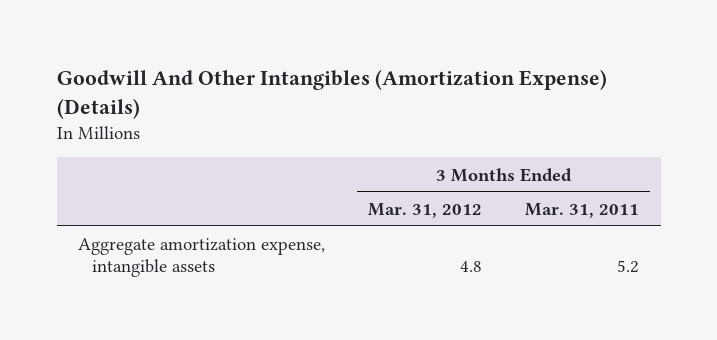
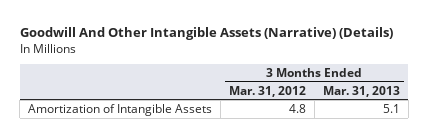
- Goodwill And Other Intangibles (Amortization Expense) (Details)
+ Goodwill And Other Intangible Assets (Narrative) (Details)
- | 3 Months Ended Mar. 31, 2012 | 3 Months Ended Mar. 31, 2011
+ | 3 Months Ended Mar. 31, 2012 | 3 Months Ended Mar. 31, 2013
- Aggregate amortization expense, intangible assets | 4.8 | 5.2
+ Amortization of Intangible Assets | 4.8 | 5.1

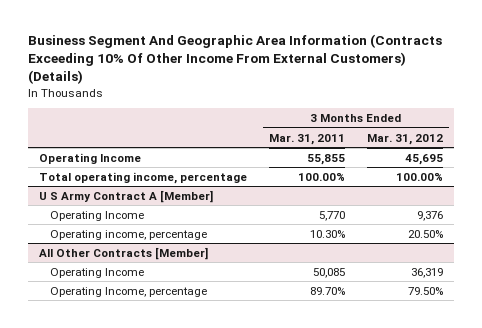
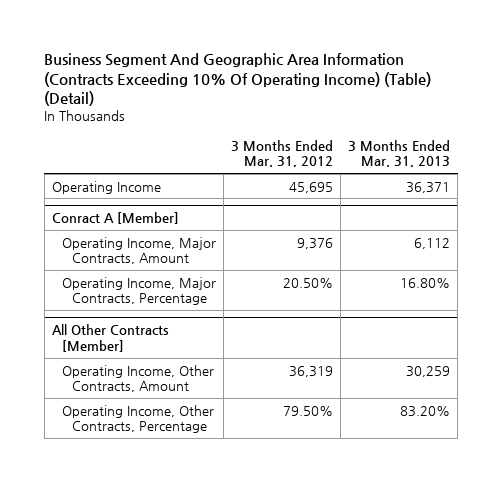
- Business Segment And Geographic Area Information (Contracts Exceeding 10% Of Other Income From External Customers) (Details)
+ Business Segment And Geographic Area Information (Contracts Exceeding 10% Of Operating Income) (Table) (Detail)
- | 3 Months Ended Mar. 31, 2011 | 3 Months Ended Mar. 31, 2012
+ | 3 Months Ended Mar. 31, 2012 | 3 Months Ended Mar. 31, 2013
- Total operating income, percentage | 100.00% | 100.00%
- U S Army Contract A [Member]
- Operating Income | 5,770 | 9,376
- Operating income, percentage | 10.30% | 20.50%
+ Conract A [Member]
+ Operating Income, Major Contracts, Amount | 9,376 | 6,112
+ Operating Income, Major Contracts, Percentage | 20.50% | 16.80%
@ All Other Contracts [Member]
- Operating Income | 50,085 | 36,319
- Operating Income, percentage | 89.70% | 79.50%
+ Operating Income, Other Contracts, Amount | 36,319 | 30,259
+ Operating Income, Other Contracts, Percentage | 79.50% | 83.20%

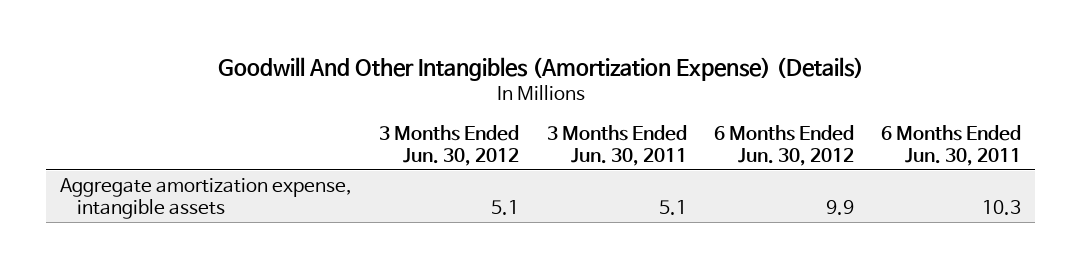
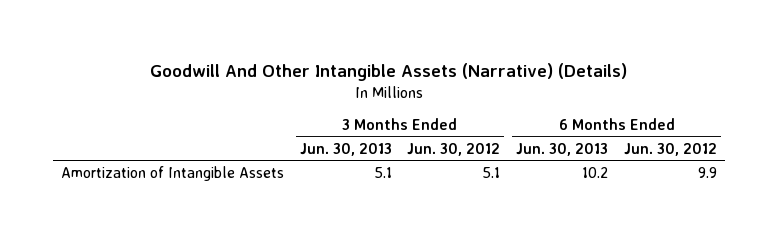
- Goodwill And Other Intangibles (Amortization Expense) (Details)
+ Goodwill And Other Intangible Assets (Narrative) (Details)
- | 3 Months Ended Jun. 30, 2012 | 3 Months Ended Jun. 30, 2011 | 6 Months Ended Jun. 30, 2012 | 6 Months Ended Jun. 30, 2011
+ | 3 Months Ended Jun. 30, 2013 | 3 Months Ended Jun. 30, 2012 | 6 Months Ended Jun. 30, 2013 | 6 Months Ended Jun. 30, 2012
- Aggregate amortization expense, intangible assets | 5.1 | 5.1 | 9.9 | 10.3
+ Amortization of Intangible Assets | 5.1 | 5.1 | 10.2 | 9.9

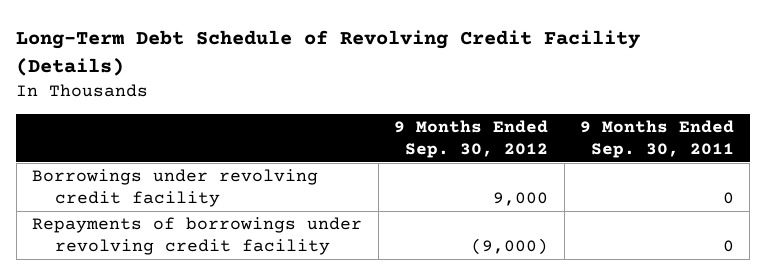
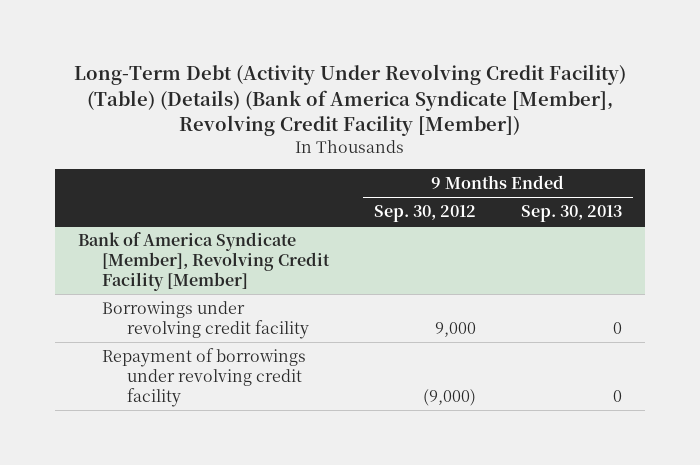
- Long-Term Debt Schedule of Revolving Credit Facility (Details)
+ Long-Term Debt (Activity Under Revolving Credit Facility) (Table) (Details) (Bank of America Syndicate [Member], Revolving Credit Facility [Member])
- | 9 Months Ended Sep. 30, 2012 | 9 Months Ended Sep. 30, 2011
+ | 9 Months Ended Sep. 30, 2012 | 9 Months Ended Sep. 30, 2013
+ Bank of America Syndicate [Member], Revolving Credit Facility [Member]
- Repayments of borrowings under revolving credit facility | (9,000) | 0
+ Repayment of borrowings under revolving credit facility | (9,000) | 0

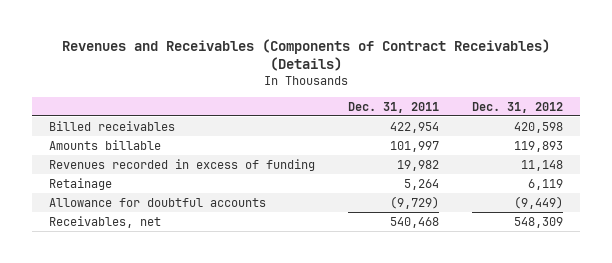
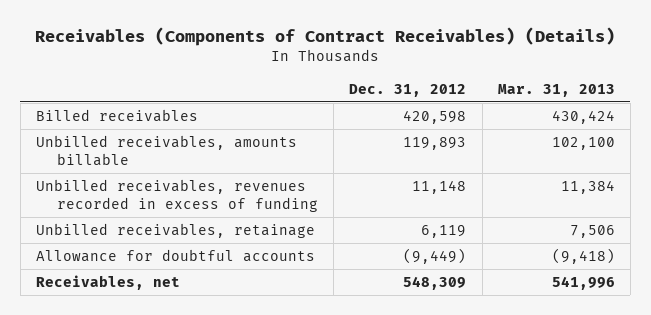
- Revenues and Receivables (Components of Contract Receivables) (Details)
+ Receivables (Components of Contract Receivables) (Details)
- | Dec. 31, 2011 | Dec. 31, 2012
+ | Dec. 31, 2012 | Mar. 31, 2013
- Amounts billable | 101,997 | 119,893
- Revenues recorded in excess of funding | 19,982 | 11,148
- Retainage | 5,264 | 6,119
+ Unbilled receivables, amounts billable | 119,893 | 102,100
+ Unbilled receivables, revenues recorded in excess of funding | 11,148 | 11,384
+ Unbilled receivables, retainage | 6,119 | 7,506

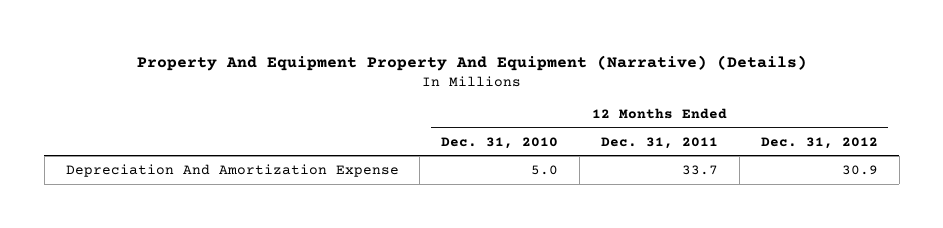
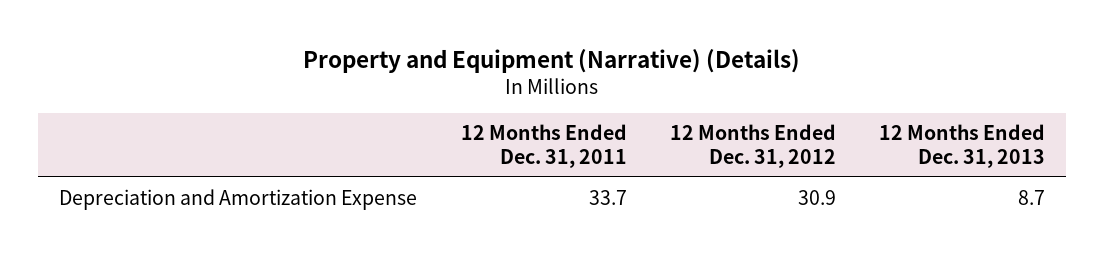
- Property And Equipment Property And Equipment (Narrative) (Details)
+ Property and Equipment (Narrative) (Details)
- | 12 Months Ended Dec. 31, 2010 | 12 Months Ended Dec. 31, 2011 | 12 Months Ended Dec. 31, 2012
+ | 12 Months Ended Dec. 31, 2011 | 12 Months Ended Dec. 31, 2012 | 12 Months Ended Dec. 31, 2013
- Depreciation And Amortization Expense | 5.0 | 33.7 | 30.9
+ Depreciation and Amortization Expense | 33.7 | 30.9 | 8.7

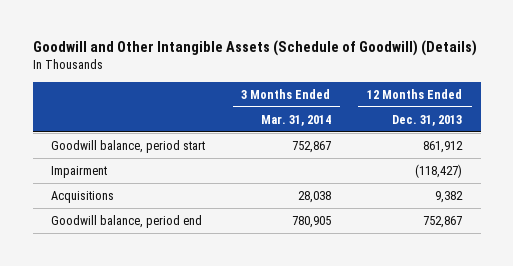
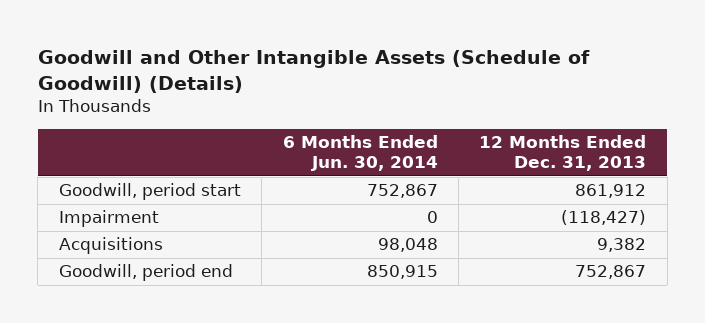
- | 3 Months Ended Mar. 31, 2014 | 12 Months Ended Dec. 31, 2013
+ | 6 Months Ended Jun. 30, 2014 | 12 Months Ended Dec. 31, 2013
- Goodwill balance, period start | 752,867 | 861,912
+ Goodwill, period start | 752,867 | 861,912
- Goodwill balance, period end | 780,905 | 752,867
+ Goodwill, period end | 850,915 | 752,867

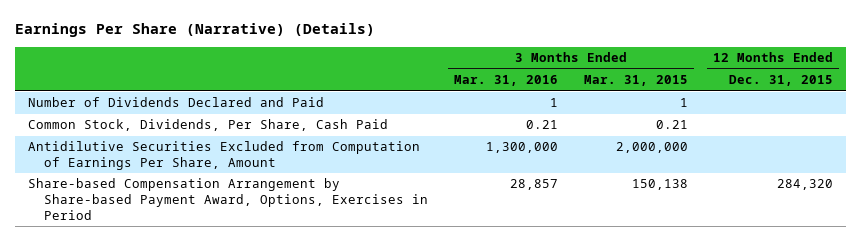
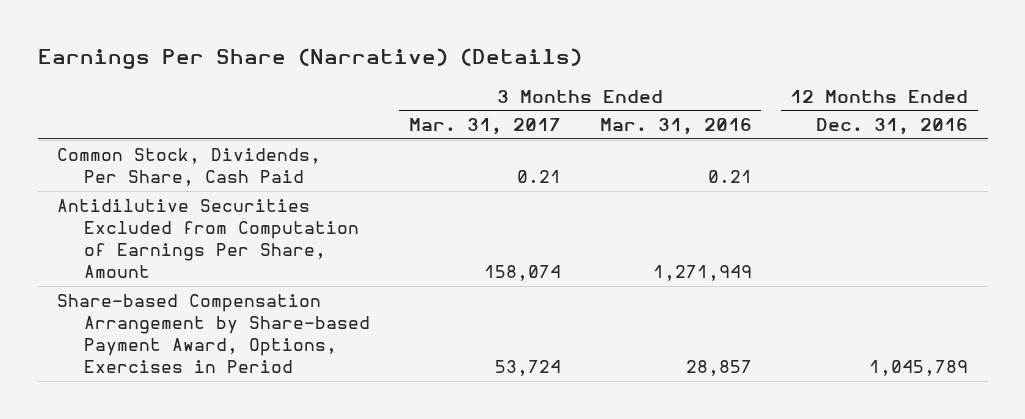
- | 3 Months Ended Mar. 31, 2016 | 3 Months Ended Mar. 31, 2015 | 12 Months Ended Dec. 31, 2015
+ | 3 Months Ended Mar. 31, 2017 | 3 Months Ended Mar. 31, 2016 | 12 Months Ended Dec. 31, 2016
- Number of Dividends Declared and Paid | 1 | 1 |
- Antidilutive Securities Excluded from Computation of Earnings Per Share, Amount | 1,300,000 | 2,000,000 |
+ Antidilutive Securities Excluded from Computation of Earnings Per Share, Amount | 158,074 | 1,271,949 |

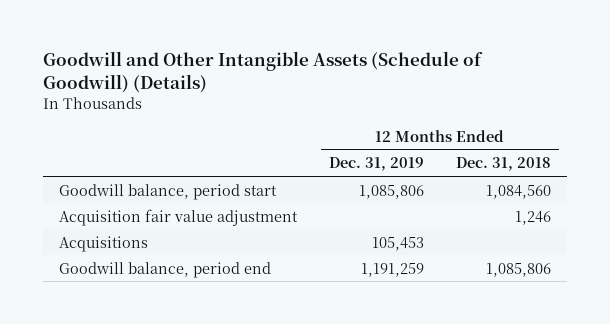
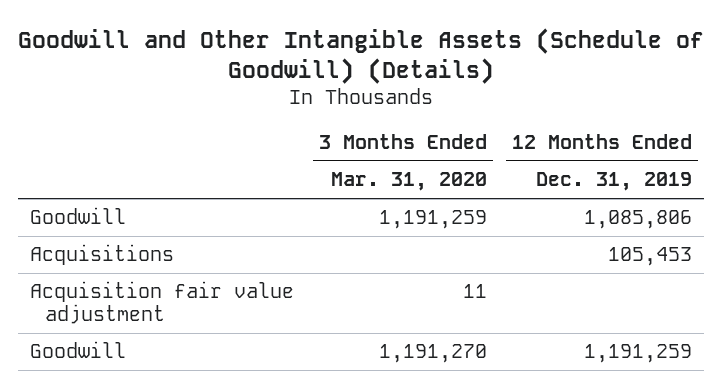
- | 12 Months Ended Dec. 31, 2019 | 12 Months Ended Dec. 31, 2018
+ | 3 Months Ended Mar. 31, 2020 | 12 Months Ended Dec. 31, 2019
- Goodwill balance, period start | 1,085,806 | 1,084,560
+ Goodwill | 1,191,259 | 1,085,806
- Goodwill balance, period end | 1,191,259 | 1,085,806
moved down: Acquisition fair value adjustment | 11 |
+ Goodwill | 1,191,270 | 1,191,259

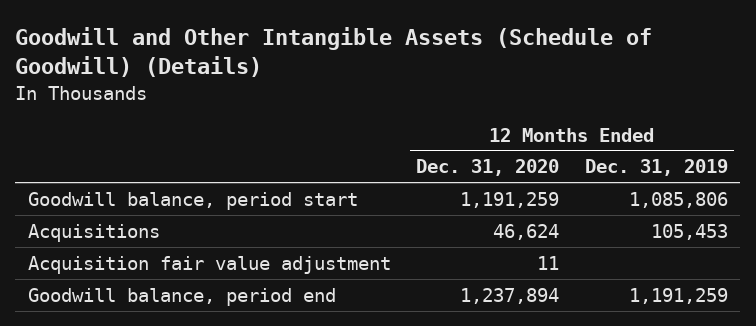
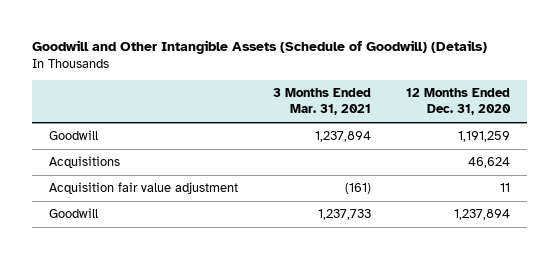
- | 12 Months Ended Dec. 31, 2020 | 12 Months Ended Dec. 31, 2019
+ | 3 Months Ended Mar. 31, 2021 | 12 Months Ended Dec. 31, 2020
- Goodwill balance, period start | 1,191,259 | 1,085,806
+ Goodwill | 1,237,894 | 1,191,259
- Goodwill balance, period end | 1,237,894 | 1,191,259
+ Goodwill | 1,237,733 | 1,237,894

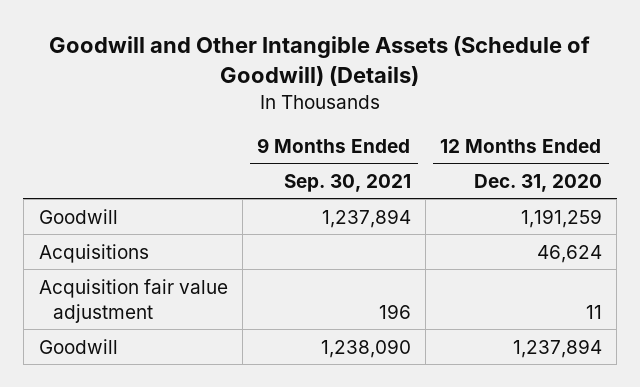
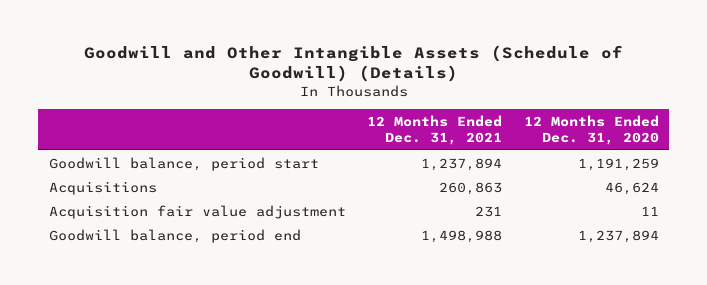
- | 9 Months Ended Sep. 30, 2021 | 12 Months Ended Dec. 31, 2020
+ | 12 Months Ended Dec. 31, 2021 | 12 Months Ended Dec. 31, 2020
- Goodwill | 1,237,894 | 1,191,259
+ Goodwill balance, period start | 1,237,894 | 1,191,259
- Goodwill | 1,238,090 | 1,237,894
+ Goodwill balance, period end | 1,498,988 | 1,237,894

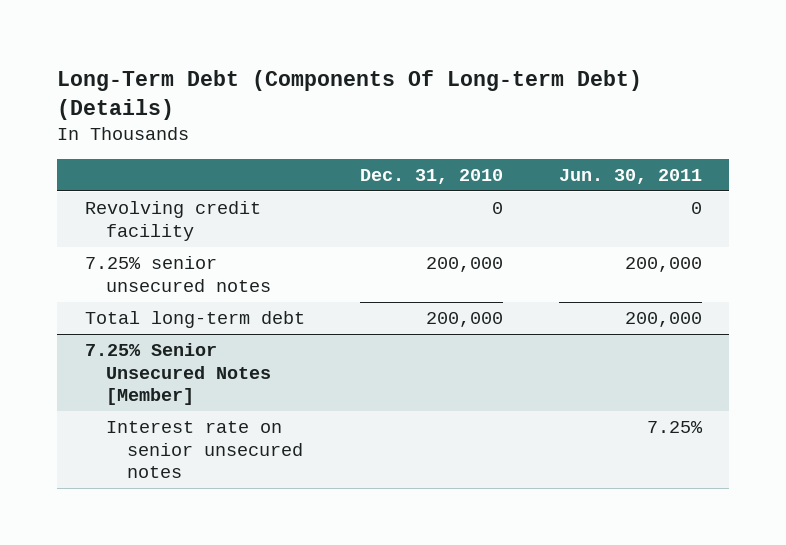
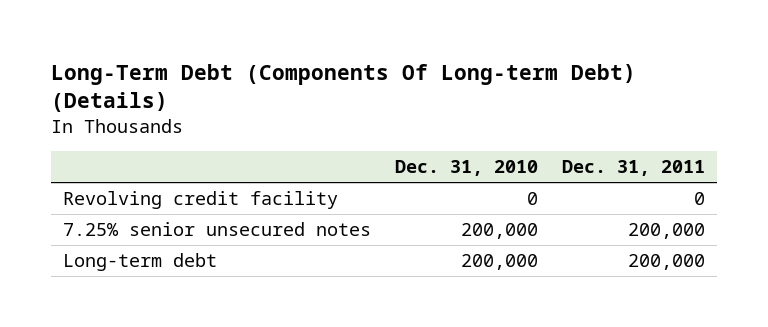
- | Dec. 31, 2010 | Jun. 30, 2011
+ | Dec. 31, 2010 | Dec. 31, 2011
- Total long-term debt | 200,000 | 200,000
- 7.25% Senior Unsecured Notes [Member]
- Interest rate on senior unsecured notes | | 7.25%
+ Long-term debt | 200,000 | 200,000

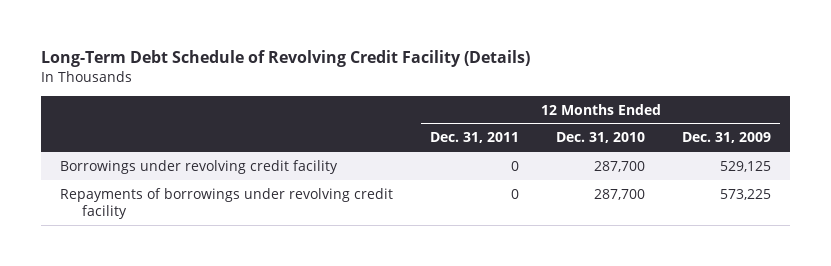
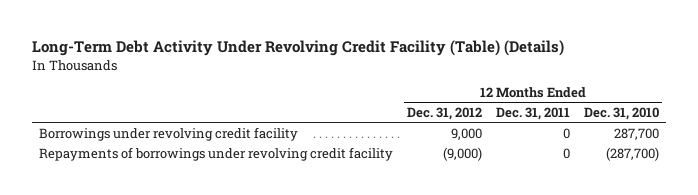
- Long-Term Debt Schedule of Revolving Credit Facility (Details)
+ Long-Term Debt Activity Under Revolving Credit Facility (Table) (Details)
- | 12 Months Ended Dec. 31, 2011 | 12 Months Ended Dec. 31, 2010 | 12 Months Ended Dec. 31, 2009
+ | 12 Months Ended Dec. 31, 2012 | 12 Months Ended Dec. 31, 2011 | 12 Months Ended Dec. 31, 2010
- Repayments of borrowings under revolving credit facility | 0 | 287,700 | 573,225
+ Repayments of borrowings under revolving credit facility | (9,000) | 0 | (287,700)

